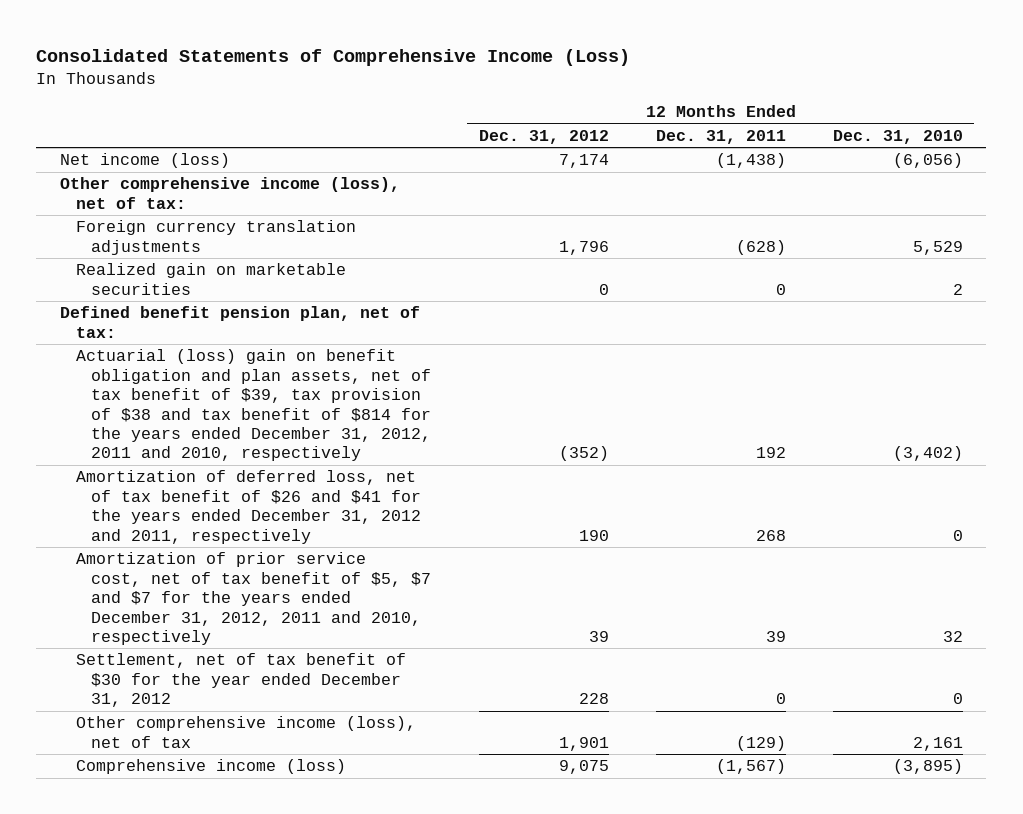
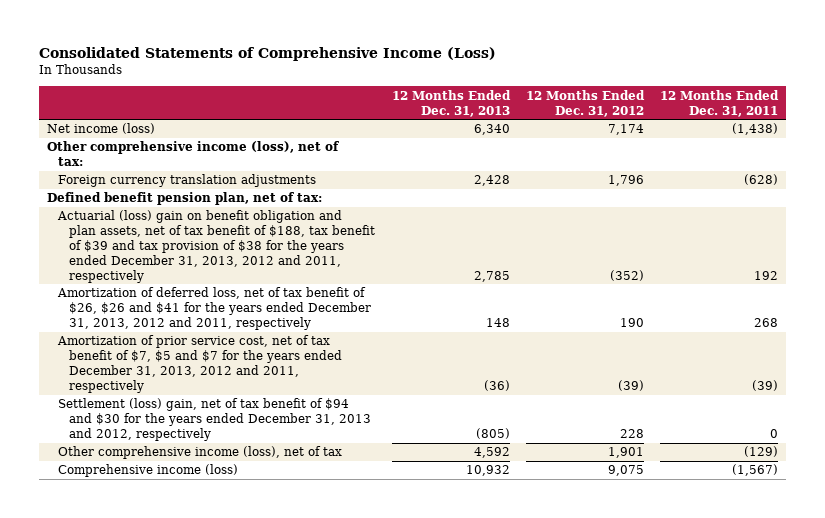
- | 12 Months Ended Dec. 31, 2012 | 12 Months Ended Dec. 31, 2011 | 12 Months Ended Dec. 31, 2010
+ | 12 Months Ended Dec. 31, 2013 | 12 Months Ended Dec. 31, 2012 | 12 Months Ended Dec. 31, 2011
- Realized gain on marketable securities | 0 | 0 | 2
- Actuarial (loss) gain on benefit obligation and plan assets, net of tax benefit of $39, tax provision of $38 and tax benefit of $814 for the years ended December 31, 2012, 2011 and 2010, respectively | (352) | 192 | (3,402)
- Amortization of deferred loss, net of tax benefit of $26 and $41 for the years ended December 31, 2012 and 2011, respectively | 190 | 268 | 0
- Amortization of prior service cost, net of tax benefit of $5, $7 and $7 for the years ended December 31, 2012, 2011 and 2010, respectively | 39 | 39 | 32
- Settlement, net of tax benefit of $30 for the year ended December 31, 2012 | 228 | 0 | 0
+ Actuarial (loss) gain on benefit obligation and plan assets, net of tax benefit of $188, tax benefit of $39 and tax provision of $38 for the years ended December 31, 2013, 2012 and 2011, respectively | 2,785 | (352) | 192
+ Amortization of deferred loss, net of tax benefit of $26, $26 and $41 for the years ended December 31, 2013, 2012 and 2011, respectively | 148 | 190 | 268
+ Amortization of prior service cost, net of tax benefit of $7, $5 and $7 for the years ended December 31, 2013, 2012 and 2011, respectively | (36) | (39) | (39)
+ Settlement (loss) gain, net of tax benefit of $94 and $30 for the years ended December 31, 2013 and 2012, respectively | (805) | 228 | 0

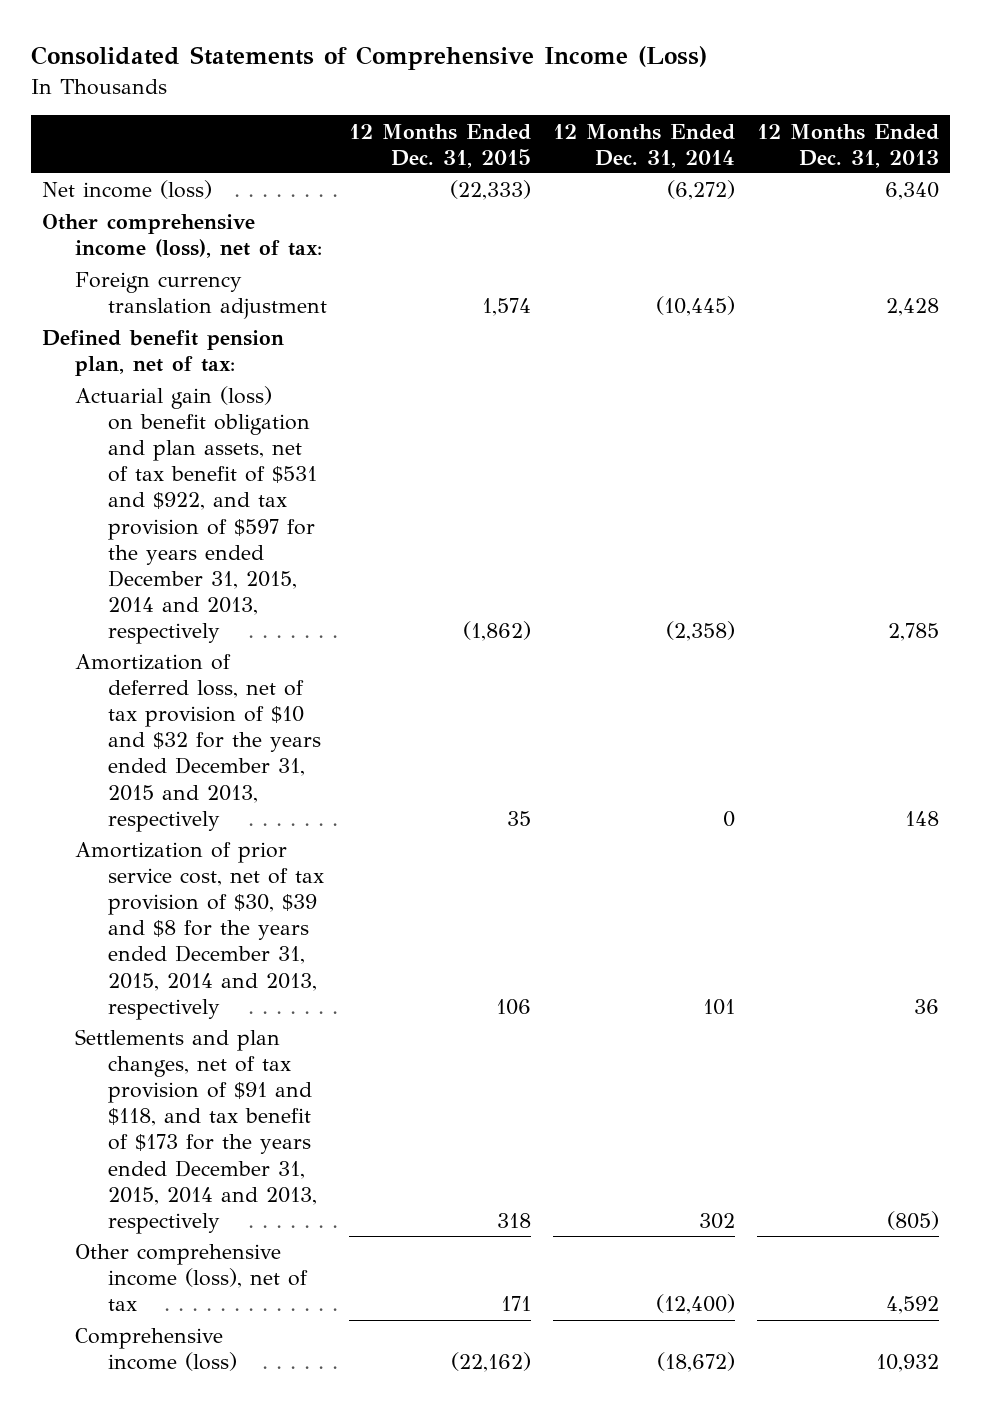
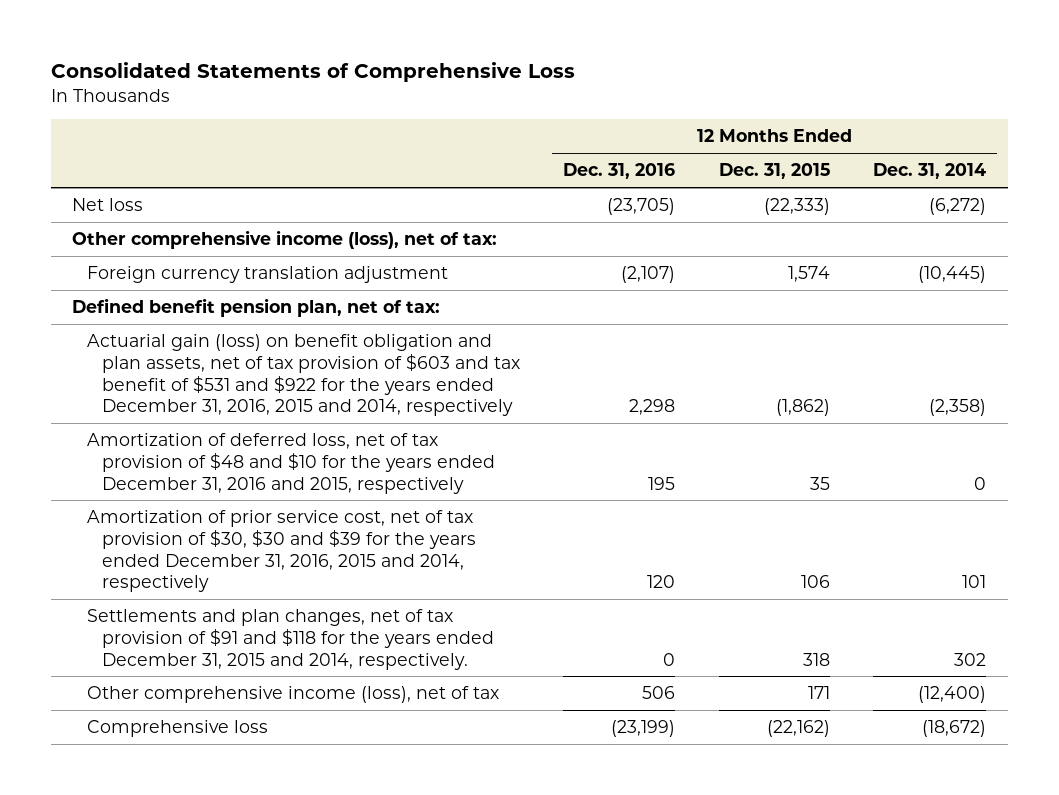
- Consolidated Statements of Comprehensive Income (Loss)
+ Consolidated Statements of Comprehensive Loss
- | 12 Months Ended Dec. 31, 2015 | 12 Months Ended Dec. 31, 2014 | 12 Months Ended Dec. 31, 2013
+ | 12 Months Ended Dec. 31, 2016 | 12 Months Ended Dec. 31, 2015 | 12 Months Ended Dec. 31, 2014
- Net income (loss) | (22,333) | (6,272) | 6,340
+ Net loss | (23,705) | (22,333) | (6,272)
- Actuarial gain (loss) on benefit obligation and plan assets, net of tax benefit of $531 and $922, and tax provision of $597 for the years ended December 31, 2015, 2014 and 2013, respectively | (1,862) | (2,358) | 2,785
- Amortization of deferred loss, net of tax provision of $10 and $32 for the years ended December 31, 2015 and 2013, respectively | 35 | 0 | 148
- Amortization of prior service cost, net of tax provision of $30, $39 and $8 for the years ended December 31, 2015, 2014 and 2013, respectively | 106 | 101 | 36
- Settlements and plan changes, net of tax provision of $91 and $118, and tax benefit of $173 for the years ended December 31, 2015, 2014 and 2013, respectively | 318 | 302 | (805)
+ Actuarial gain (loss) on benefit obligation and plan assets, net of tax provision of $603 and tax benefit of $531 and $922 for the years ended December 31, 2016, 2015 and 2014, respectively | 2,298 | (1,862) | (2,358)
+ Amortization of deferred loss, net of tax provision of $48 and $10 for the years ended December 31, 2016 and 2015, respectively | 195 | 35 | 0
+ Amortization of prior service cost, net of tax provision of $30, $30 and $39 for the years ended December 31, 2016, 2015 and 2014, respectively | 120 | 106 | 101
+ Settlements and plan changes, net of tax provision of $91 and $118 for the years ended December 31, 2015 and 2014, respectively. | 0 | 318 | 302
- Comprehensive income (loss) | (22,162) | (18,672) | 10,932
+ Comprehensive loss | (23,199) | (22,162) | (18,672)

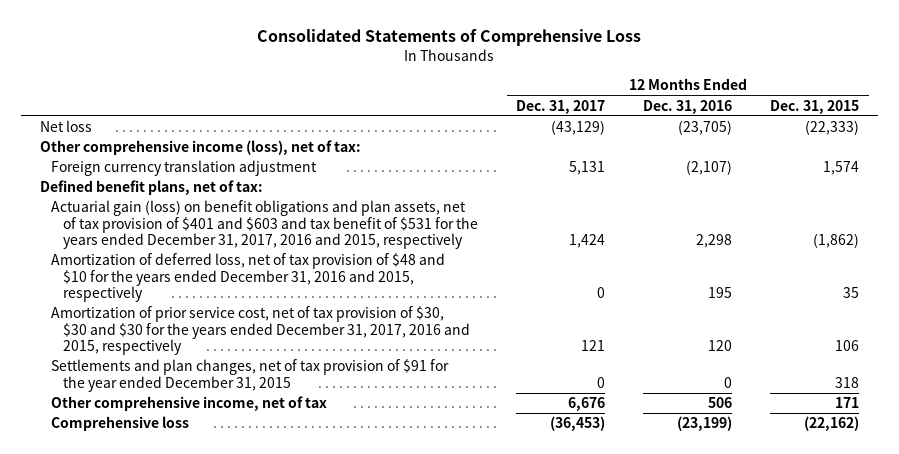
- | 12 Months Ended Dec. 31, 2016 | 12 Months Ended Dec. 31, 2015 | 12 Months Ended Dec. 31, 2014
+ | 12 Months Ended Dec. 31, 2017 | 12 Months Ended Dec. 31, 2016 | 12 Months Ended Dec. 31, 2015
- Defined benefit pension plan, net of tax:
- Actuarial gain (loss) on benefit obligation and plan assets, net of tax provision of $603 and tax benefit of $531 and $922 for the years ended December 31, 2016, 2015 and 2014, respectively | 2,298 | (1,862) | (2,358)
+ Defined benefit plans, net of tax:
+ Actuarial gain (loss) on benefit obligations and plan assets, net of tax provision of $401 and $603 and tax benefit of $531 for the years ended December 31, 2017, 2016 and 2015, respectively | 1,424 | 2,298 | (1,862)
- Amortization of prior service cost, net of tax provision of $30, $30 and $39 for the years ended December 31, 2016, 2015 and 2014, respectively | 120 | 106 | 101
- Settlements and plan changes, net of tax provision of $91 and $118 for the years ended December 31, 2015 and 2014, respectively. | 0 | 318 | 302
- Other comprehensive income (loss), net of tax | 506 | 171 | (12,400)
+ Amortization of prior service cost, net of tax provision of $30, $30 and $30 for the years ended December 31, 2017, 2016 and 2015, respectively | 121 | 120 | 106
+ Settlements and plan changes, net of tax provision of $91 for the year ended December 31, 2015 | 0 | 0 | 318
+ Other comprehensive income, net of tax | 6,676 | 506 | 171

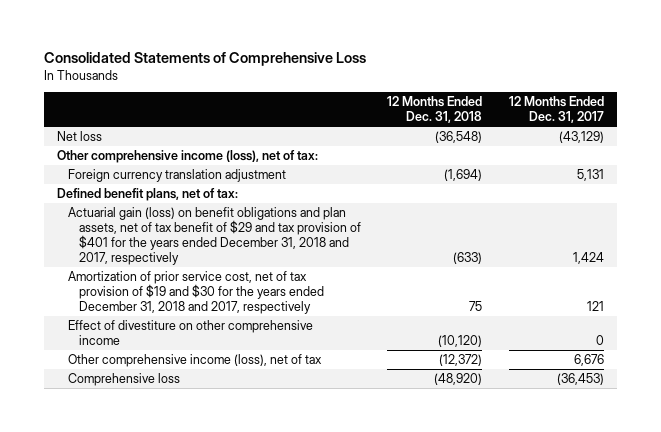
- | 12 Months Ended Dec. 31, 2017 | 12 Months Ended Dec. 31, 2016 | 12 Months Ended Dec. 31, 2015
+ | 12 Months Ended Dec. 31, 2018 | 12 Months Ended Dec. 31, 2017
- Actuarial gain (loss) on benefit obligations and plan assets, net of tax provision of $401 and $603 and tax benefit of $531 for the years ended December 31, 2017, 2016 and 2015, respectively | 1,424 | 2,298 | (1,862)
- Amortization of deferred loss, net of tax provision of $48 and $10 for the years ended December 31, 2016 and 2015, respectively | 0 | 195 | 35
- Amortization of prior service cost, net of tax provision of $30, $30 and $30 for the years ended December 31, 2017, 2016 and 2015, respectively | 121 | 120 | 106
- Settlements and plan changes, net of tax provision of $91 for the year ended December 31, 2015 | 0 | 0 | 318
- Other comprehensive income, net of tax | 6,676 | 506 | 171
+ Actuarial gain (loss) on benefit obligations and plan assets, net of tax benefit of $29 and tax provision of $401 for the years ended December 31, 2018 and 2017, respectively | (633) | 1,424
+ Amortization of prior service cost, net of tax provision of $19 and $30 for the years ended December 31, 2018 and 2017, respectively | 75 | 121
+ Effect of divestiture on other comprehensive income | (10,120) | 0
+ Other comprehensive income (loss), net of tax | (12,372) | 6,676

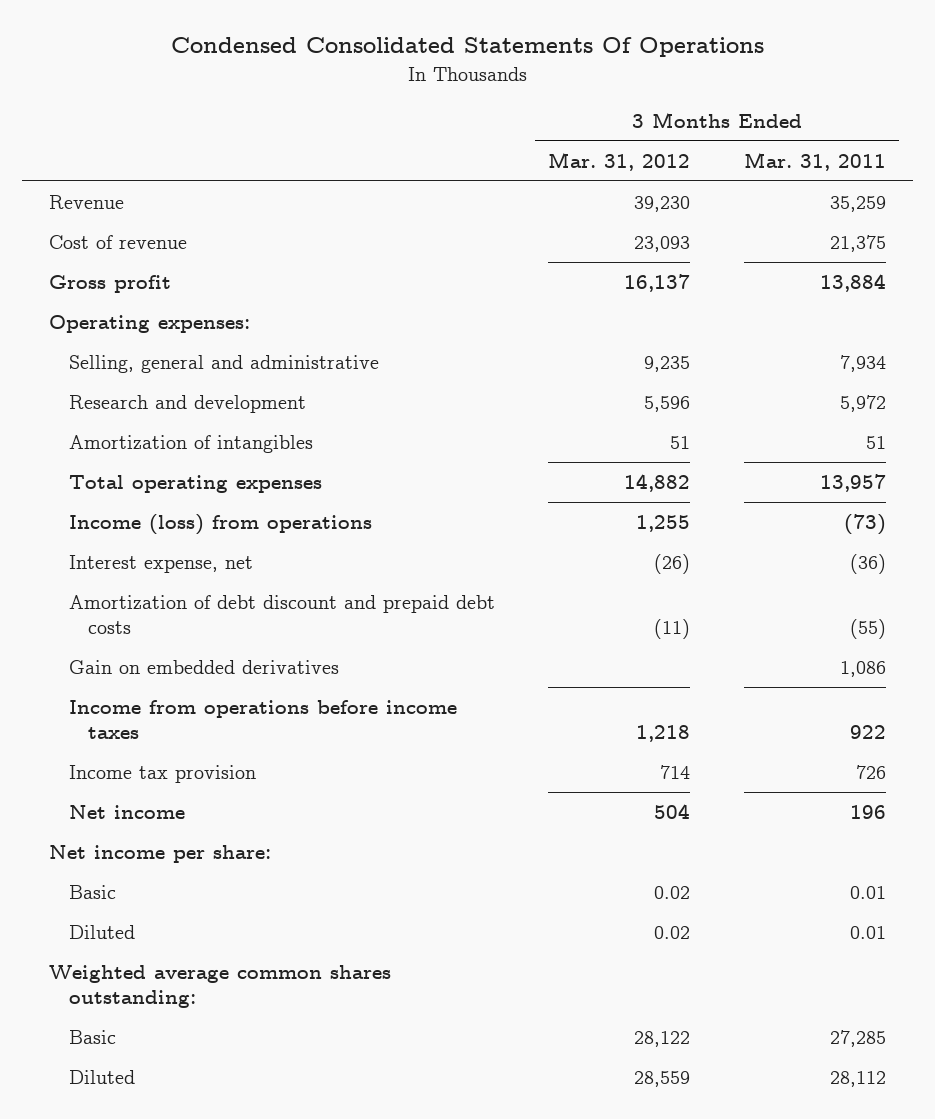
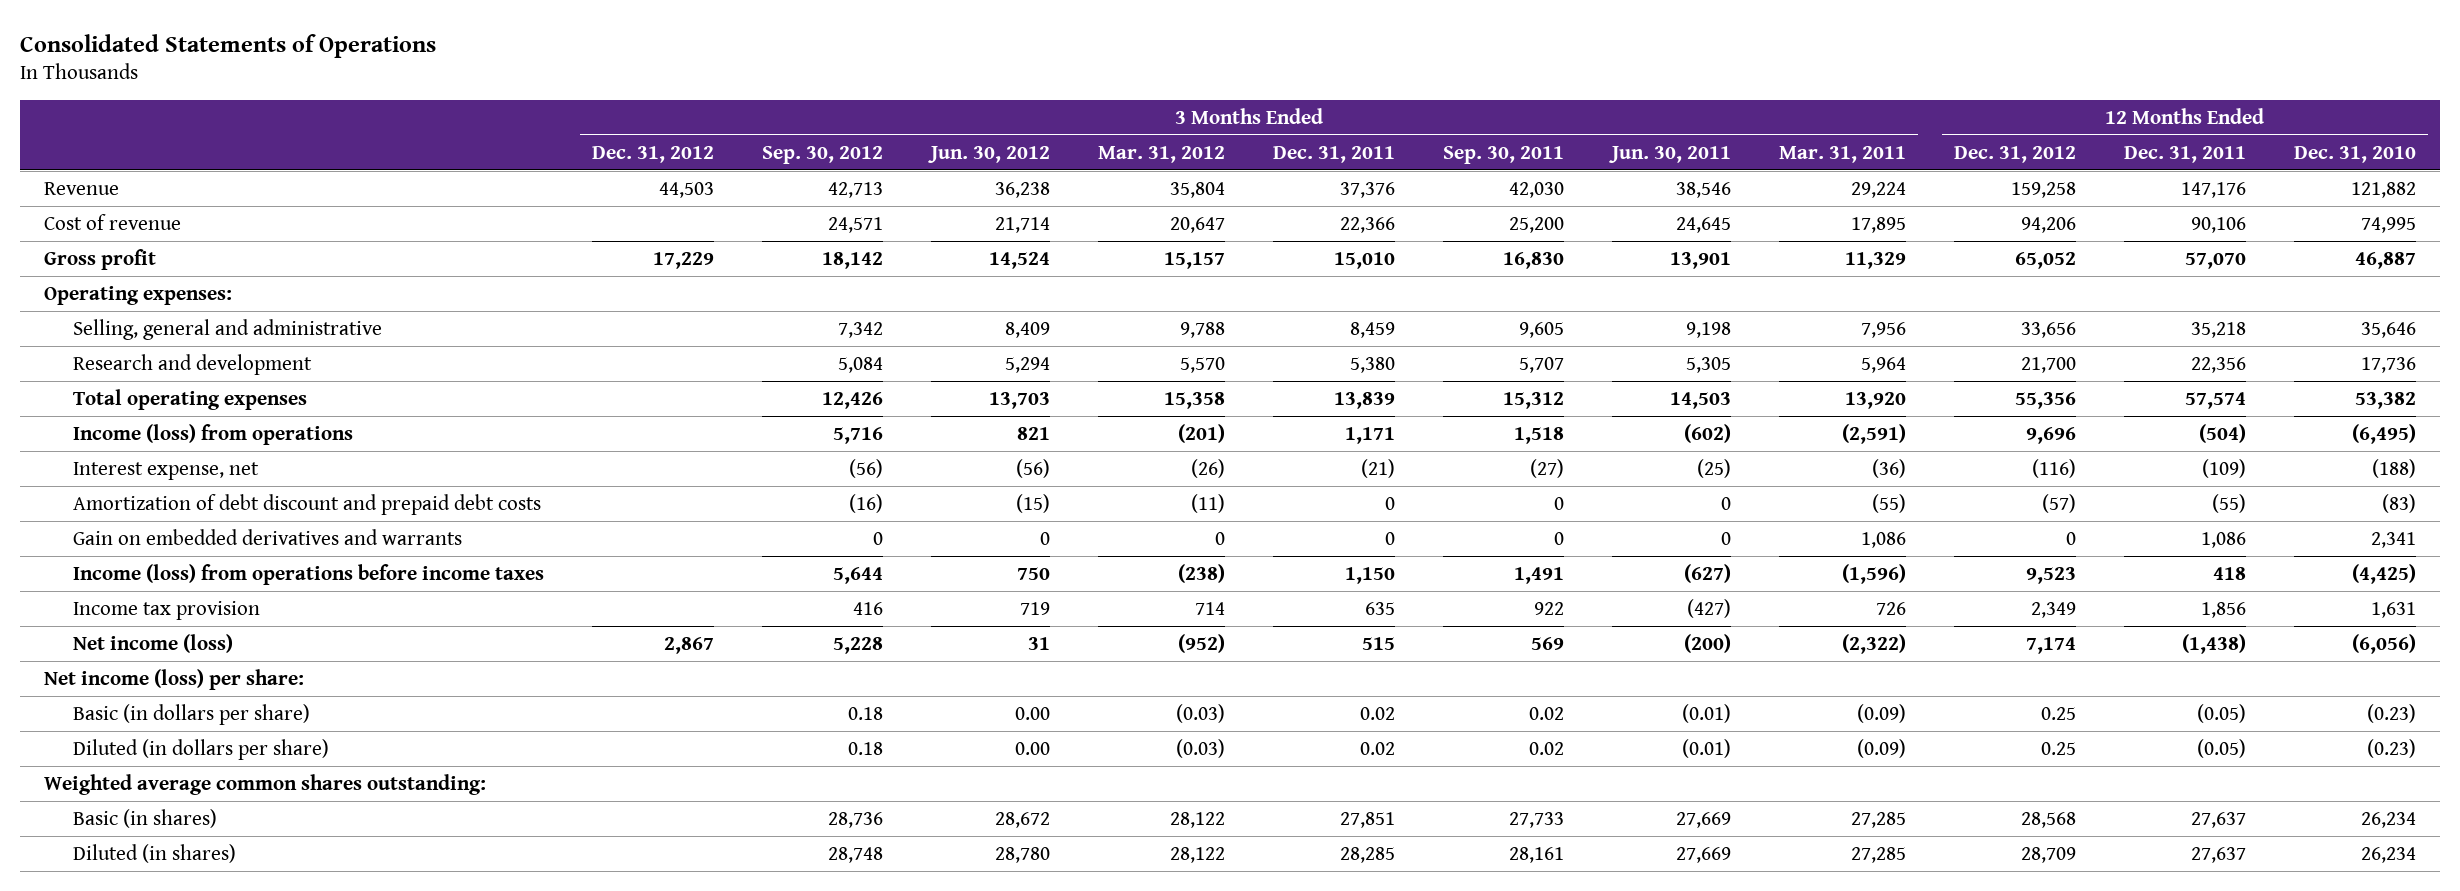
- Condensed Consolidated Statements Of Operations
+ Consolidated Statements of Operations
- | 3 Months Ended Mar. 31, 2012 | 3 Months Ended Mar. 31, 2011
+ | 3 Months Ended Dec. 31, 2012 | 3 Months Ended Sep. 30, 2012 | 3 Months Ended Jun. 30, 2012 | 3 Months Ended Mar. 31, 2012 | 3 Months Ended Dec. 31, 2011 | 3 Months Ended Sep. 30, 2011 | 3 Months Ended Jun. 30, 2011 | 3 Months Ended Mar. 31, 2011 | 12 Months Ended Dec. 31, 2012 | 12 Months Ended Dec. 31, 2011 | 12 Months Ended Dec. 31, 2010
- Revenue | 39,230 | 35,259
- Cost of revenue | 23,093 | 21,375
- Gross profit | 16,137 | 13,884
+ Revenue | 44,503 | 42,713 | 36,238 | 35,804 | 37,376 | 42,030 | 38,546 | 29,224 | 159,258 | 147,176 | 121,882
+ Cost of revenue | | 24,571 | 21,714 | 20,647 | 22,366 | 25,200 | 24,645 | 17,895 | 94,206 | 90,106 | 74,995
+ Gross profit | 17,229 | 18,142 | 14,524 | 15,157 | 15,010 | 16,830 | 13,901 | 11,329 | 65,052 | 57,070 | 46,887
- Selling, general and administrative | 9,235 | 7,934
- Research and development | 5,596 | 5,972
- Amortization of intangibles | 51 | 51
- Total operating expenses | 14,882 | 13,957
- Income (loss) from operations | 1,255 | (73)
+ Selling, general and administrative | | 7,342 | 8,409 | 9,788 | 8,459 | 9,605 | 9,198 | 7,956 | 33,656 | 35,218 | 35,646
+ Research and development | | 5,084 | 5,294 | 5,570 | 5,380 | 5,707 | 5,305 | 5,964 | 21,700 | 22,356 | 17,736
+ Total operating expenses | | 12,426 | 13,703 | 15,358 | 13,839 | 15,312 | 14,503 | 13,920 | 55,356 | 57,574 | 53,382
+ Income (loss) from operations | | 5,716 | 821 | (201) | 1,171 | 1,518 | (602) | (2,591) | 9,696 | (504) | (6,495)
- Gain on embedded derivatives | | 1,086
- Income from operations before income taxes | 1,218 | 922
+ Gain on embedded derivatives and warrants | | 0 | 0 | 0 | 0 | 0 | 0 | 1,086 | 0 | 1,086 | 2,341
+ Income (loss) from operations before income taxes | | 5,644 | 750 | (238) | 1,150 | 1,491 | (627) | (1,596) | 9,523 | 418 | (4,425)
- Net income | 504 | 196
- Net income per share:
- Basic | 0.02 | 0.01
- Diluted | 0.02 | 0.01
+ Net income (loss) | 2,867 | 5,228 | 31 | (952) | 515 | 569 | (200) | (2,322) | 7,174 | (1,438) | (6,056)
+ Net income (loss) per share:
+ Basic (in dollars per share) | | 0.18 | 0.00 | (0.03) | 0.02 | 0.02 | (0.01) | (0.09) | 0.25 | (0.05) | (0.23)
+ Diluted (in dollars per share) | | 0.18 | 0.00 | (0.03) | 0.02 | 0.02 | (0.01) | (0.09) | 0.25 | (0.05) | (0.23)
- Basic | 28,122 | 27,285
- Diluted | 28,559 | 28,112
+ Basic (in shares) | | 28,736 | 28,672 | 28,122 | 27,851 | 27,733 | 27,669 | 27,285 | 28,568 | 27,637 | 26,234
+ Diluted (in shares) | | 28,748 | 28,780 | 28,122 | 28,285 | 28,161 | 27,669 | 27,285 | 28,709 | 27,637 | 26,234

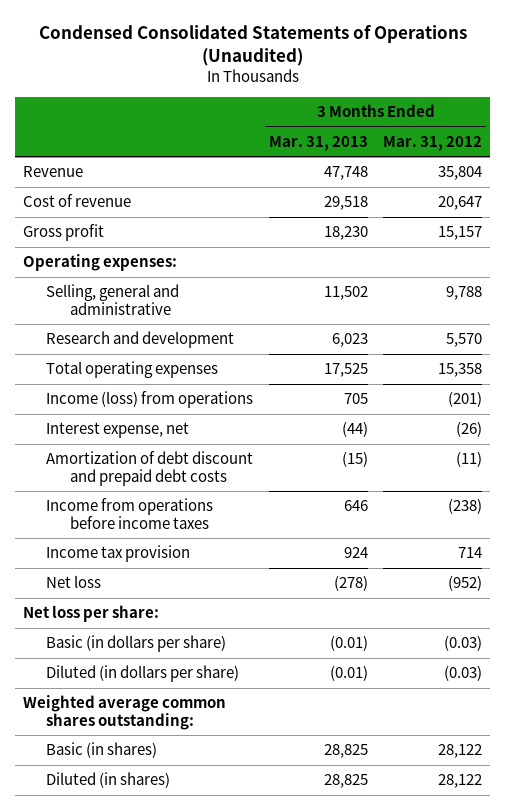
- Consolidated Statements of Operations
+ Condensed Consolidated Statements of Operations (Unaudited)
- | 3 Months Ended Dec. 31, 2012 | 3 Months Ended Sep. 30, 2012 | 3 Months Ended Jun. 30, 2012 | 3 Months Ended Mar. 31, 2012 | 3 Months Ended Dec. 31, 2011 | 3 Months Ended Sep. 30, 2011 | 3 Months Ended Jun. 30, 2011 | 3 Months Ended Mar. 31, 2011 | 12 Months Ended Dec. 31, 2012 | 12 Months Ended Dec. 31, 2011 | 12 Months Ended Dec. 31, 2010
+ | 3 Months Ended Mar. 31, 2013 | 3 Months Ended Mar. 31, 2012
- Gain on embedded derivatives and warrants | | 0 | 0 | 0 | 0 | 0 | 0 | 1,086 | 0 | 1,086 | 2,341
- Income (loss) from operations before income taxes | | 5,644 | 750 | (238) | 1,150 | 1,491 | (627) | (1,596) | 9,523 | 418 | (4,425)
+ Income from operations before income taxes | 646 | (238)
- Net income (loss) | 2,867 | 5,228 | 31 | (952) | 515 | 569 | (200) | (2,322) | 7,174 | (1,438) | (6,056)
- Net income (loss) per share:
+ Net loss | (278) | (952)
+ Net loss per share:

